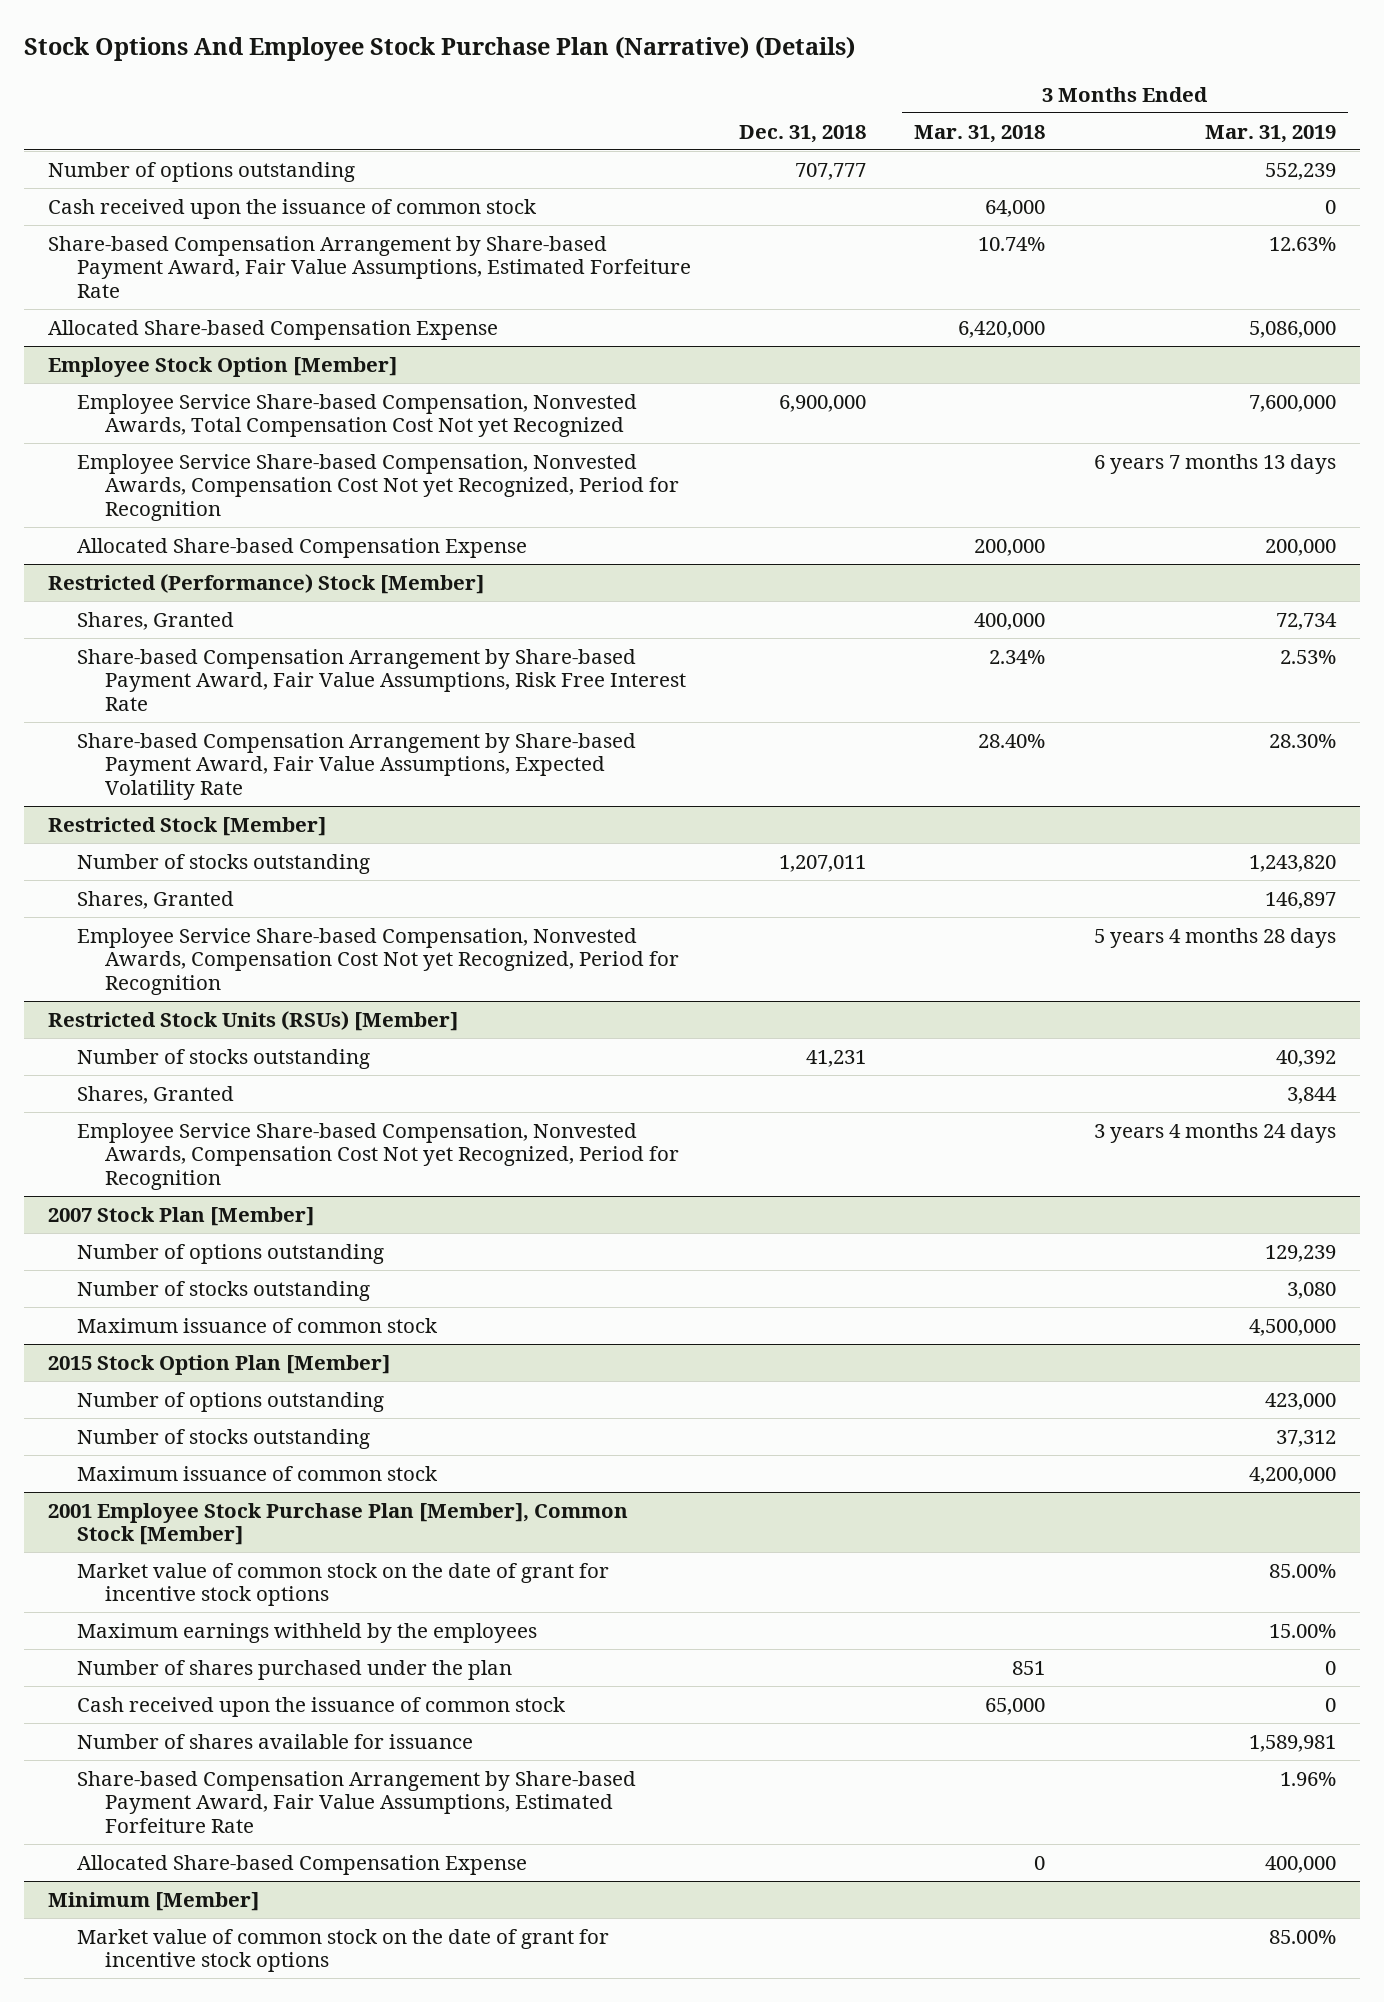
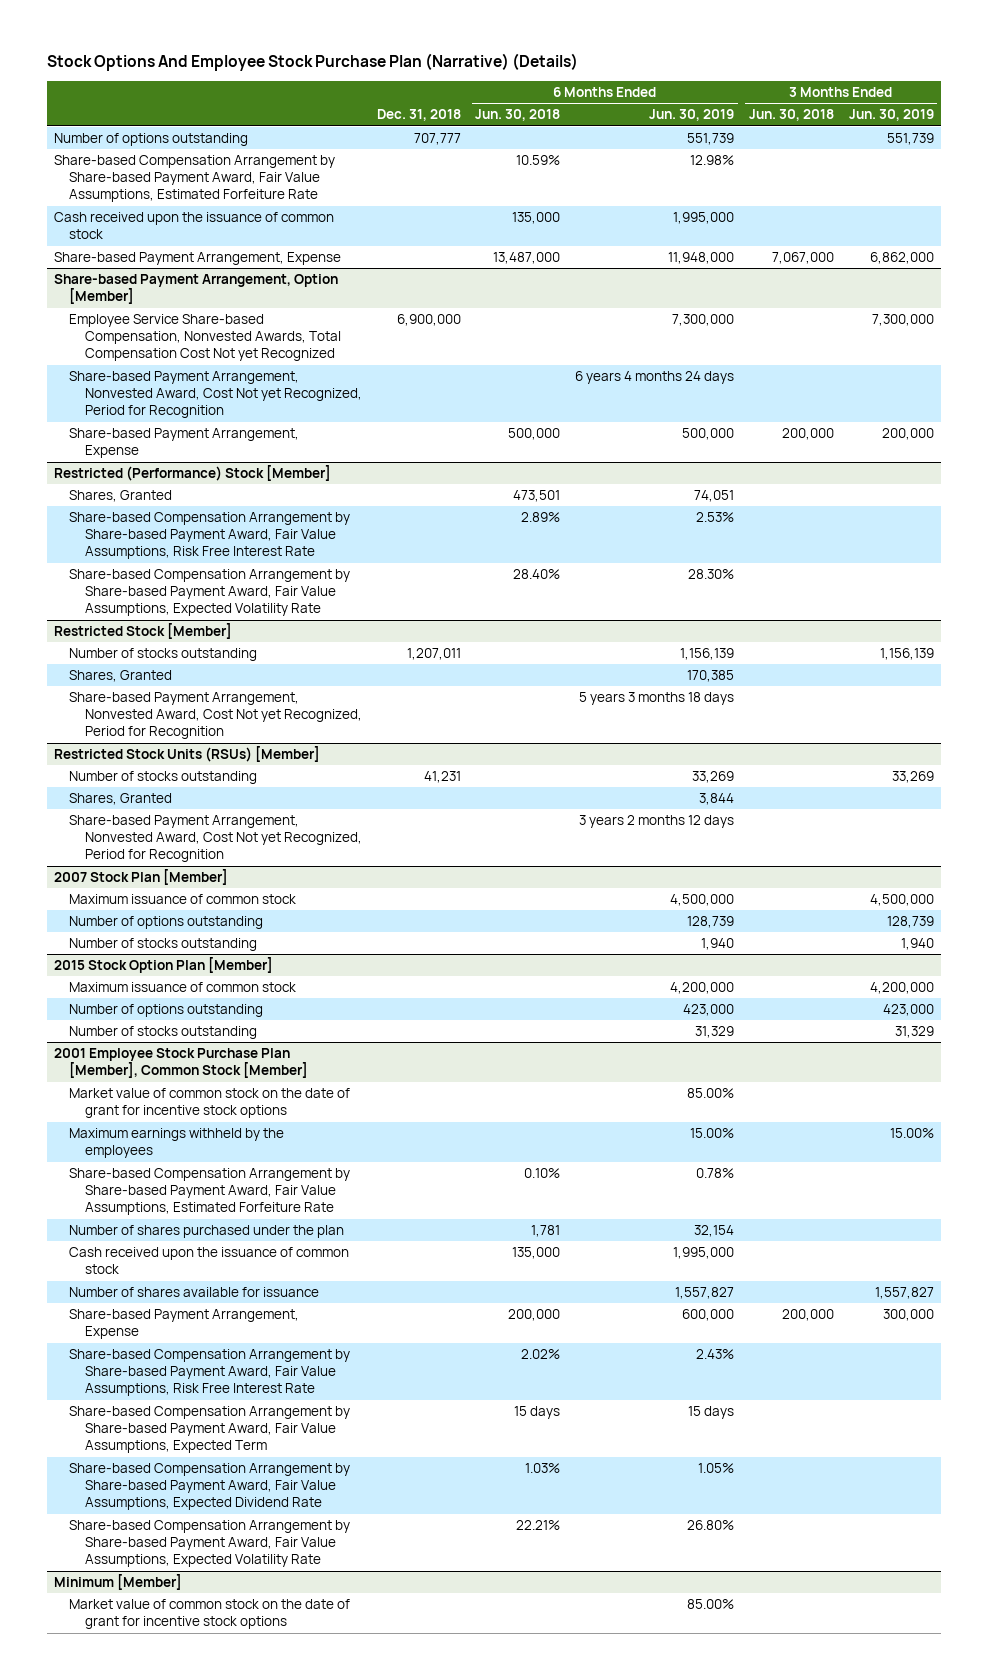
- | Dec. 31, 2018 | 3 Months Ended Mar. 31, 2018 | 3 Months Ended Mar. 31, 2019
+ | Dec. 31, 2018 | 6 Months Ended Jun. 30, 2018 | 6 Months Ended Jun. 30, 2019 | 3 Months Ended Jun. 30, 2018 | 3 Months Ended Jun. 30, 2019
- Allocated Share-based Compensation Expense | | 6,420,000 | 5,086,000
- Employee Stock Option [Member]
moved down: Cash received upon the issuance of common stock | | 135,000 | 1,995,000 | |
+ Share-based Payment Arrangement, Expense | | 13,487,000 | 11,948,000 | 7,067,000 | 6,862,000
+ Share-based Payment Arrangement, Option [Member]
- Employee Service Share-based Compensation, Nonvested Awards, Compensation Cost Not yet Recognized, Period for Recognition | | | 6 years 7 months 13 days
- Allocated Share-based Compensation Expense | | 200,000 | 200,000
+ Share-based Payment Arrangement, Nonvested Award, Cost Not yet Recognized, Period for Recognition | | | 6 years 4 months 24 days | |
+ Share-based Payment Arrangement, Expense | | 500,000 | 500,000 | 200,000 | 200,000
@ Restricted Stock [Member]
- Employee Service Share-based Compensation, Nonvested Awards, Compensation Cost Not yet Recognized, Period for Recognition | | | 5 years 4 months 28 days
+ Share-based Payment Arrangement, Nonvested Award, Cost Not yet Recognized, Period for Recognition | | | 5 years 3 months 18 days | |
@ Restricted Stock Units (RSUs) [Member]
- Employee Service Share-based Compensation, Nonvested Awards, Compensation Cost Not yet Recognized, Period for Recognition | | | 3 years 4 months 24 days
+ Share-based Payment Arrangement, Nonvested Award, Cost Not yet Recognized, Period for Recognition | | | 3 years 2 months 12 days | |
@ 2007 Stock Plan [Member]
moved up: Maximum issuance of common stock | | | 4,500,000 | | 4,500,000
@ 2015 Stock Option Plan [Member]
moved up: Maximum issuance of common stock | | | 4,200,000 | | 4,200,000
@ 2001 Employee Stock Purchase Plan [Member], Common Stock [Member]
moved up: Share-based Compensation Arrangement by Share-based Payment Award, Fair Value Assumptions, Estimated Forfeiture Rate | | 0.10% | 0.78% | |
- Allocated Share-based Compensation Expense | | 0 | 400,000
+ Share-based Payment Arrangement, Expense | | 200,000 | 600,000 | 200,000 | 300,000
+ Share-based Compensation Arrangement by Share-based Payment Award, Fair Value Assumptions, Risk Free Interest Rate | | 2.02% | 2.43% | |
+ Share-based Compensation Arrangement by Share-based Payment Award, Fair Value Assumptions, Expected Term | | 15 days | 15 days | |
+ Share-based Compensation Arrangement by Share-based Payment Award, Fair Value Assumptions, Expected Dividend Rate | | 1.03% | 1.05% | |
+ Share-based Compensation Arrangement by Share-based Payment Award, Fair Value Assumptions, Expected Volatility Rate | | 22.21% | 26.80% | |

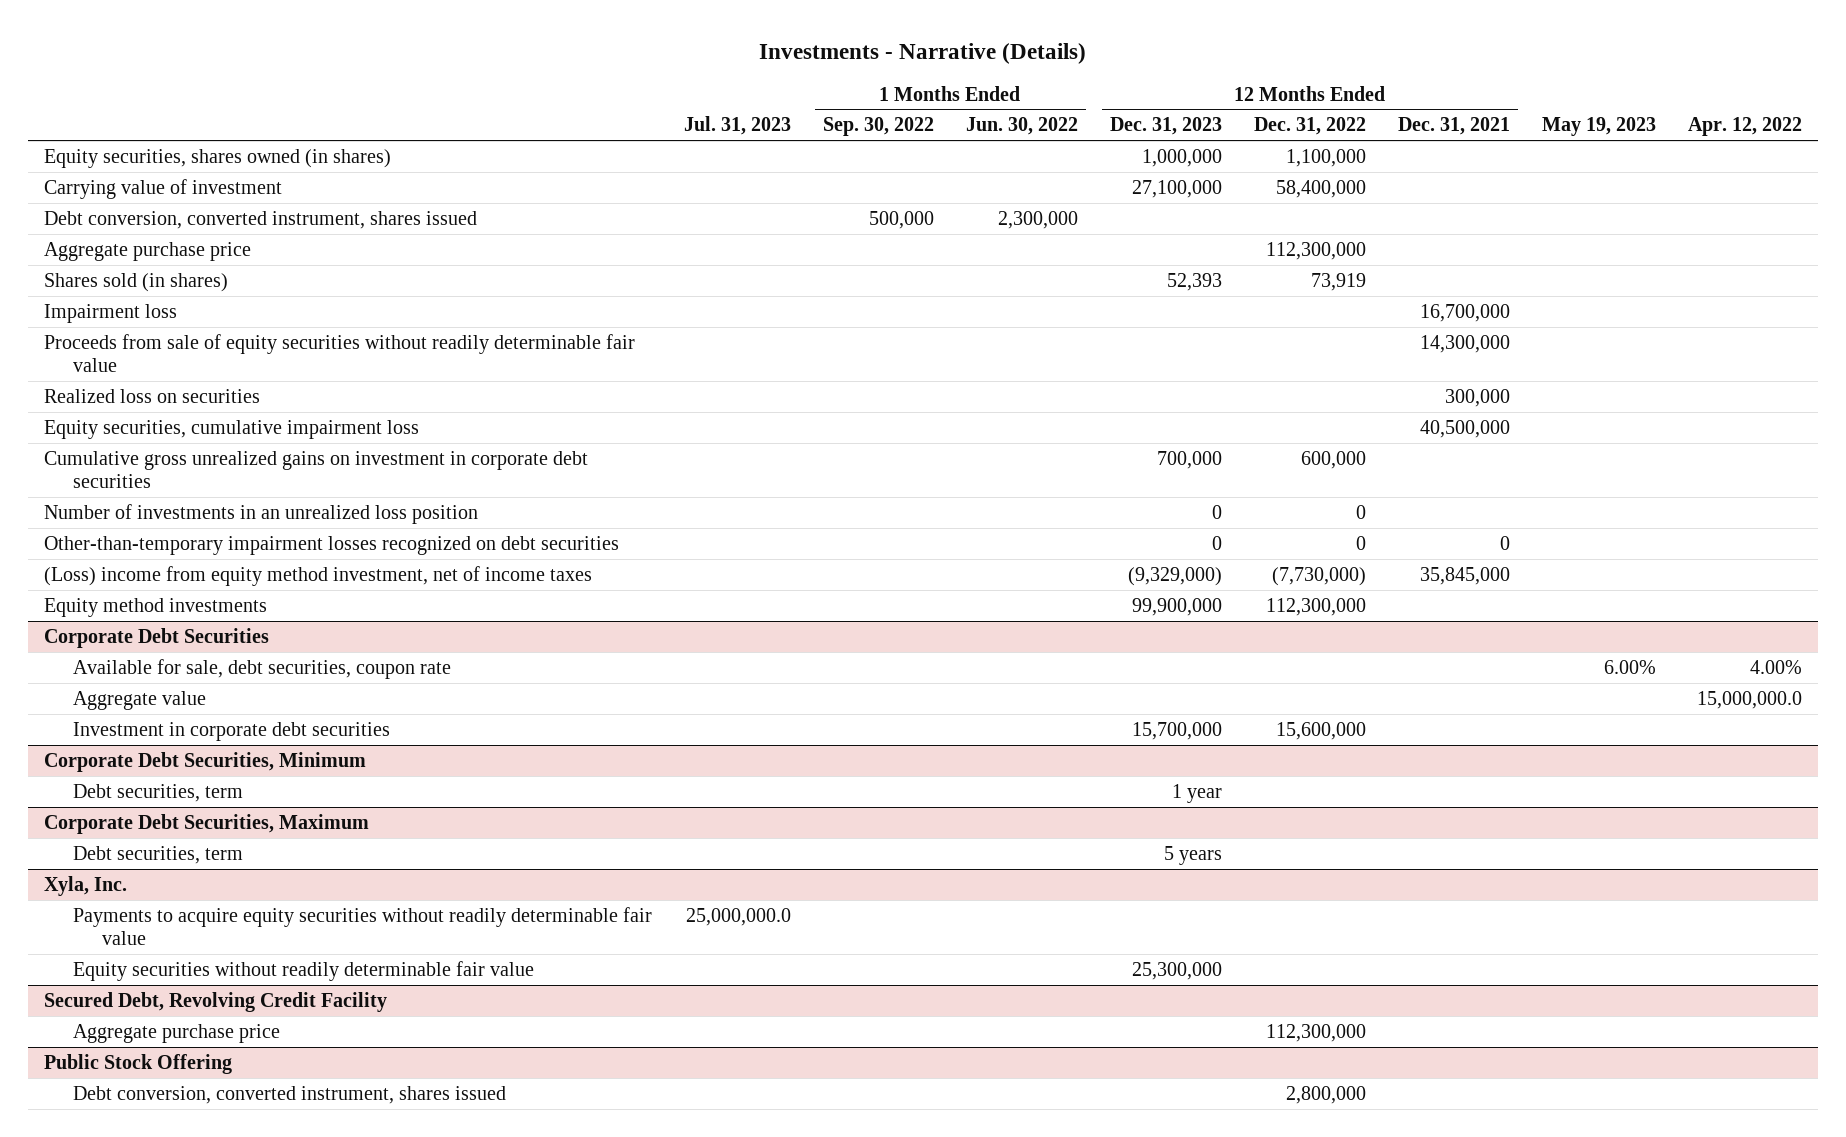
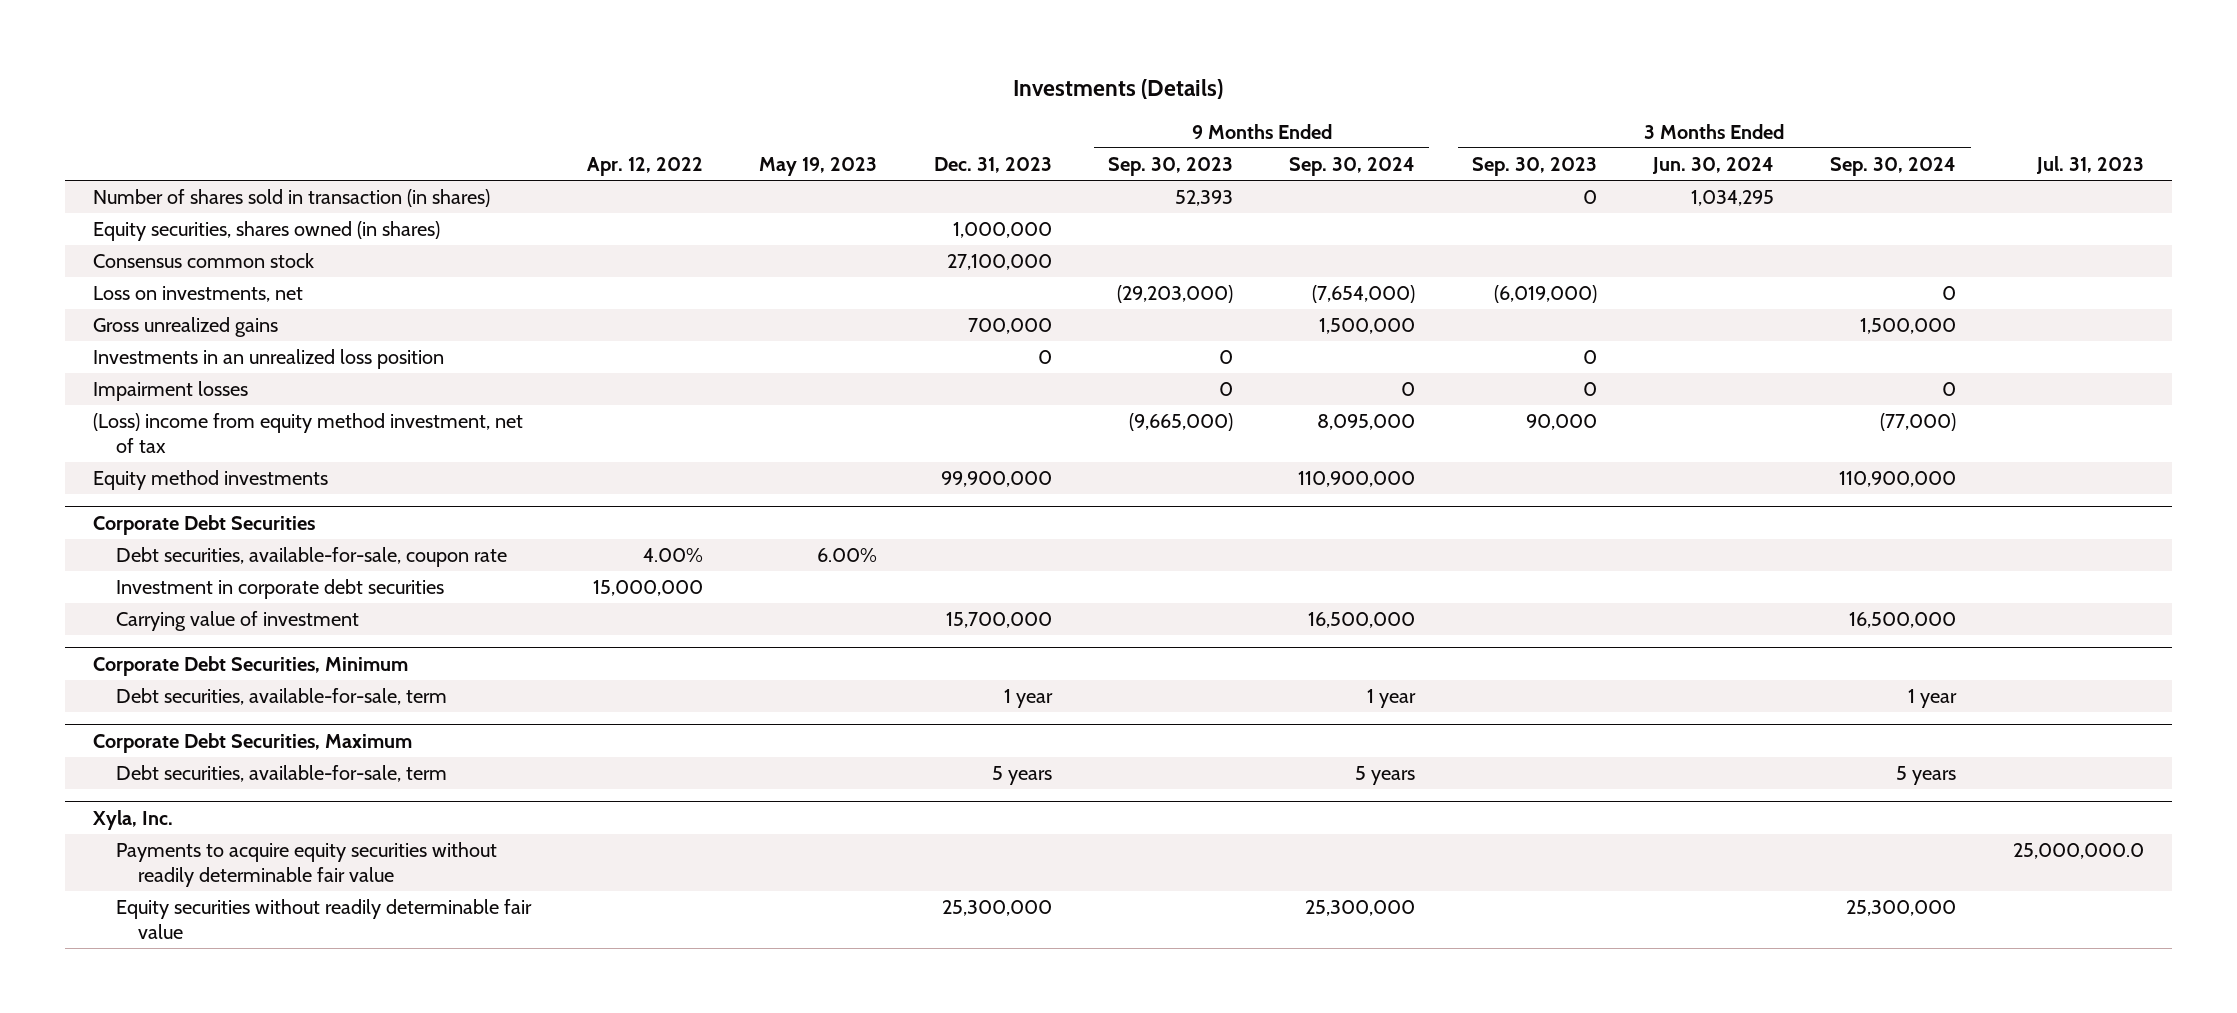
- Investments - Narrative (Details)
+ Investments (Details)
- | Jul. 31, 2023 | 1 Months Ended Sep. 30, 2022 | 1 Months Ended Jun. 30, 2022 | 12 Months Ended Dec. 31, 2023 | 12 Months Ended Dec. 31, 2022 | 12 Months Ended Dec. 31, 2021 | May 19, 2023 | Apr. 12, 2022
+ | Apr. 12, 2022 | May 19, 2023 | Dec. 31, 2023 | 9 Months Ended Sep. 30, 2023 | 9 Months Ended Sep. 30, 2024 | 3 Months Ended Sep. 30, 2023 | 3 Months Ended Jun. 30, 2024 | 3 Months Ended Sep. 30, 2024 | Jul. 31, 2023
+ Number of shares sold in transaction (in shares) | | | | 52,393 | | 0 | 1,034,295 | |
- Carrying value of investment | | | | 27,100,000 | 58,400,000 | | |
- Debt conversion, converted instrument, shares issued | | 500,000 | 2,300,000 | | | | |
- Aggregate purchase price | | | | | 112,300,000 | | |
- Shares sold (in shares) | | | | 52,393 | 73,919 | | |
- Impairment loss | | | | | | 16,700,000 | |
- Proceeds from sale of equity securities without readily determinable fair value | | | | | | 14,300,000 | |
- Realized loss on securities | | | | | | 300,000 | |
- Equity securities, cumulative impairment loss | | | | | | 40,500,000 | |
- Cumulative gross unrealized gains on investment in corporate debt securities | | | | 700,000 | 600,000 | | |
- Number of investments in an unrealized loss position | | | | 0 | 0 | | |
- Other-than-temporary impairment losses recognized on debt securities | | | | 0 | 0 | 0 | |
- (Loss) income from equity method investment, net of income taxes | | | | (9,329,000) | (7,730,000) | 35,845,000 | |
+ Consensus common stock | | | 27,100,000 | | | | | |
+ Loss on investments, net | | | | (29,203,000) | (7,654,000) | (6,019,000) | | 0 |
+ Gross unrealized gains | | | 700,000 | | 1,500,000 | | | 1,500,000 |
+ Investments in an unrealized loss position | | | 0 | 0 | | 0 | | |
+ Impairment losses | | | | 0 | 0 | 0 | | 0 |
+ (Loss) income from equity method investment, net of tax | | | | (9,665,000) | 8,095,000 | 90,000 | | (77,000) |
@ Corporate Debt Securities
- Available for sale, debt securities, coupon rate | | | | | | | 6.00% | 4.00%
- Aggregate value | | | | | | | | 15,000,000.0
- Investment in corporate debt securities | | | | 15,700,000 | 15,600,000 | | |
+ Debt securities, available-for-sale, coupon rate | 4.00% | 6.00% | | | | | | |
+ Investment in corporate debt securities | 15,000,000 | | | | | | | |
+ Carrying value of investment | | | 15,700,000 | | 16,500,000 | | | 16,500,000 |
@ Corporate Debt Securities, Minimum
- Debt securities, term | | | | 1 year | | | |
+ Debt securities, available-for-sale, term | | | 1 year | | 1 year | | | 1 year |
@ Corporate Debt Securities, Maximum
- Debt securities, term | | | | 5 years | | | |
+ Debt securities, available-for-sale, term | | | 5 years | | 5 years | | | 5 years |
- Secured Debt, Revolving Credit Facility
- Aggregate purchase price | | | | | 112,300,000 | | |
- Public Stock Offering
- Debt conversion, converted instrument, shares issued | | | | | 2,800,000 | | |

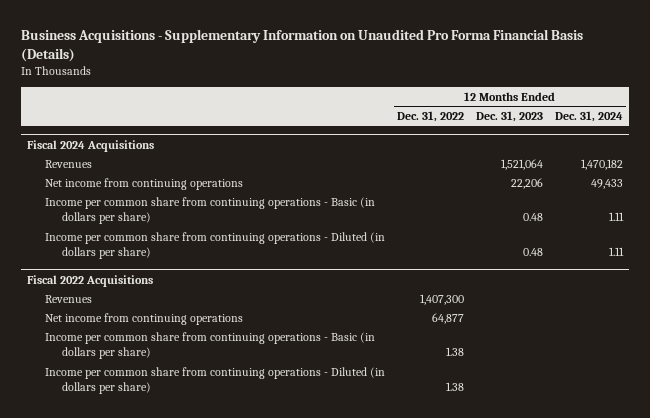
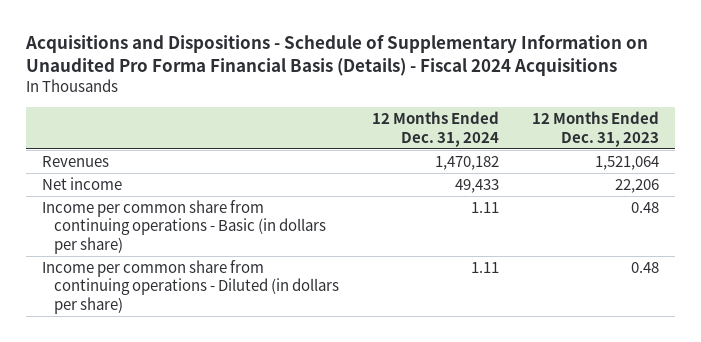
- Business Acquisitions - Supplementary Information on Unaudited Pro Forma Financial Basis (Details)
+ Acquisitions and Dispositions - Schedule of Supplementary Information on Unaudited Pro Forma Financial Basis (Details) - Fiscal 2024 Acquisitions
- | 12 Months Ended Dec. 31, 2022 | 12 Months Ended Dec. 31, 2023 | 12 Months Ended Dec. 31, 2024
+ | 12 Months Ended Dec. 31, 2024 | 12 Months Ended Dec. 31, 2023
- Fiscal 2024 Acquisitions
- Net income from continuing operations | | 22,206 | 49,433
+ Net income | 49,433 | 22,206
- Fiscal 2022 Acquisitions
- Revenues | 1,407,300 | |
- Net income from continuing operations | 64,877 | |
- Income per common share from continuing operations - Basic (in dollars per share) | 1.38 | |
- Income per common share from continuing operations - Diluted (in dollars per share) | 1.38 | |

